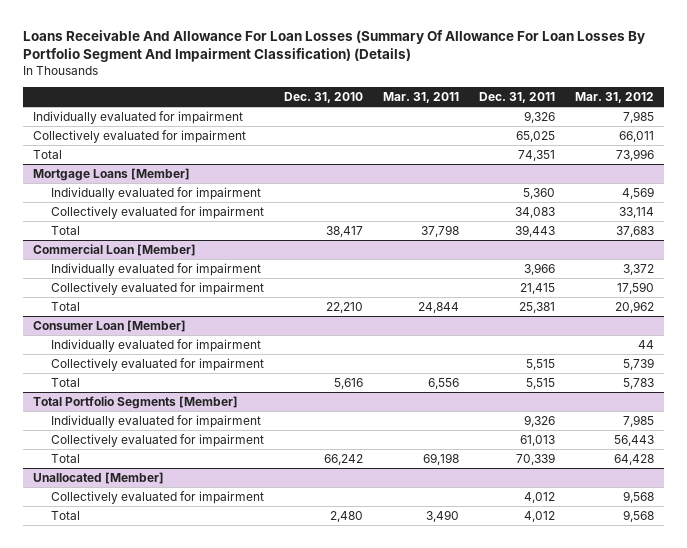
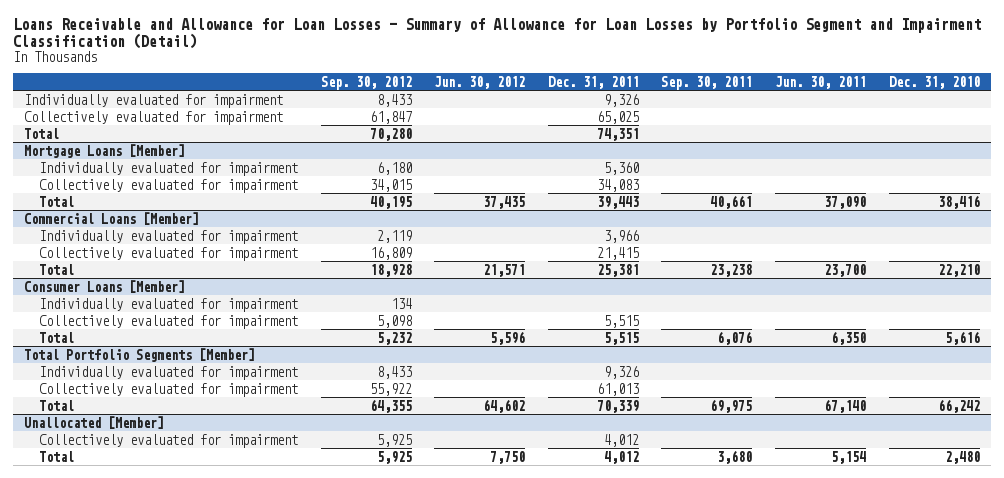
- Loans Receivable And Allowance For Loan Losses (Summary Of Allowance For Loan Losses By Portfolio Segment And Impairment Classification) (Details)
+ Loans Receivable and Allowance for Loan Losses - Summary of Allowance for Loan Losses by Portfolio Segment and Impairment Classification (Detail)
- | Dec. 31, 2010 | Mar. 31, 2011 | Dec. 31, 2011 | Mar. 31, 2012
+ | Sep. 30, 2012 | Jun. 30, 2012 | Dec. 31, 2011 | Sep. 30, 2011 | Jun. 30, 2011 | Dec. 31, 2010
@ Mortgage Loans [Member]
- Total | 38,417 | 37,798 | 39,443 | 37,683
- Commercial Loan [Member]
@ Mortgage Loans [Member]
+ Total | 40,195 | 37,435 | 39,443 | 40,661 | 37,090 | 38,416
+ Commercial Loans [Member]
- Consumer Loan [Member]
+ Consumer Loans [Member]

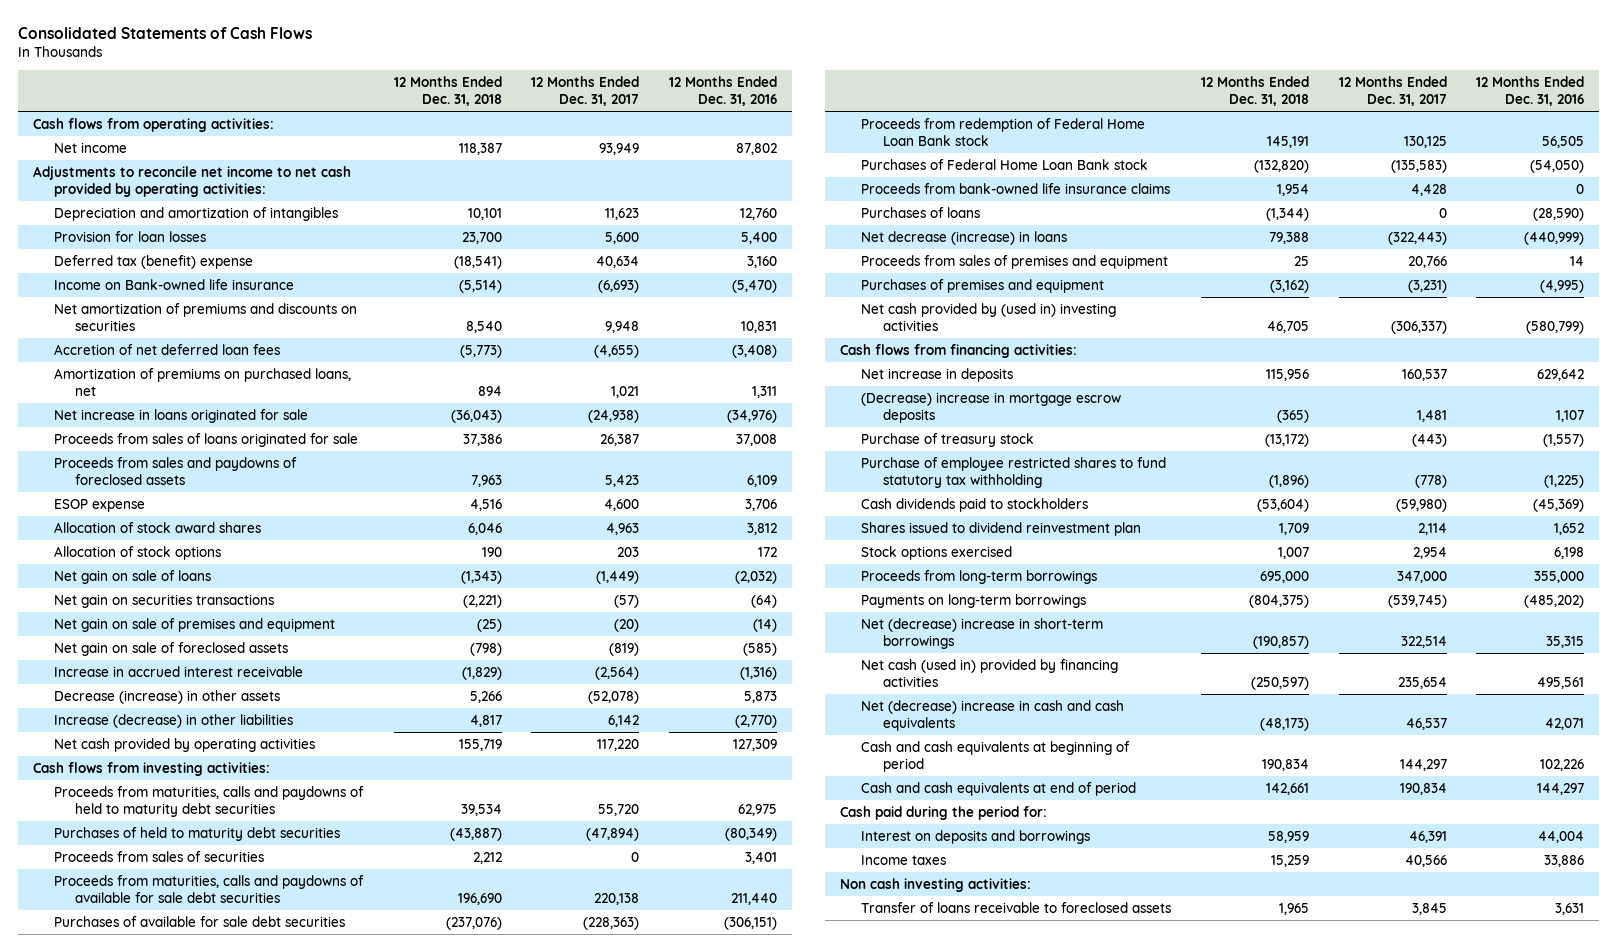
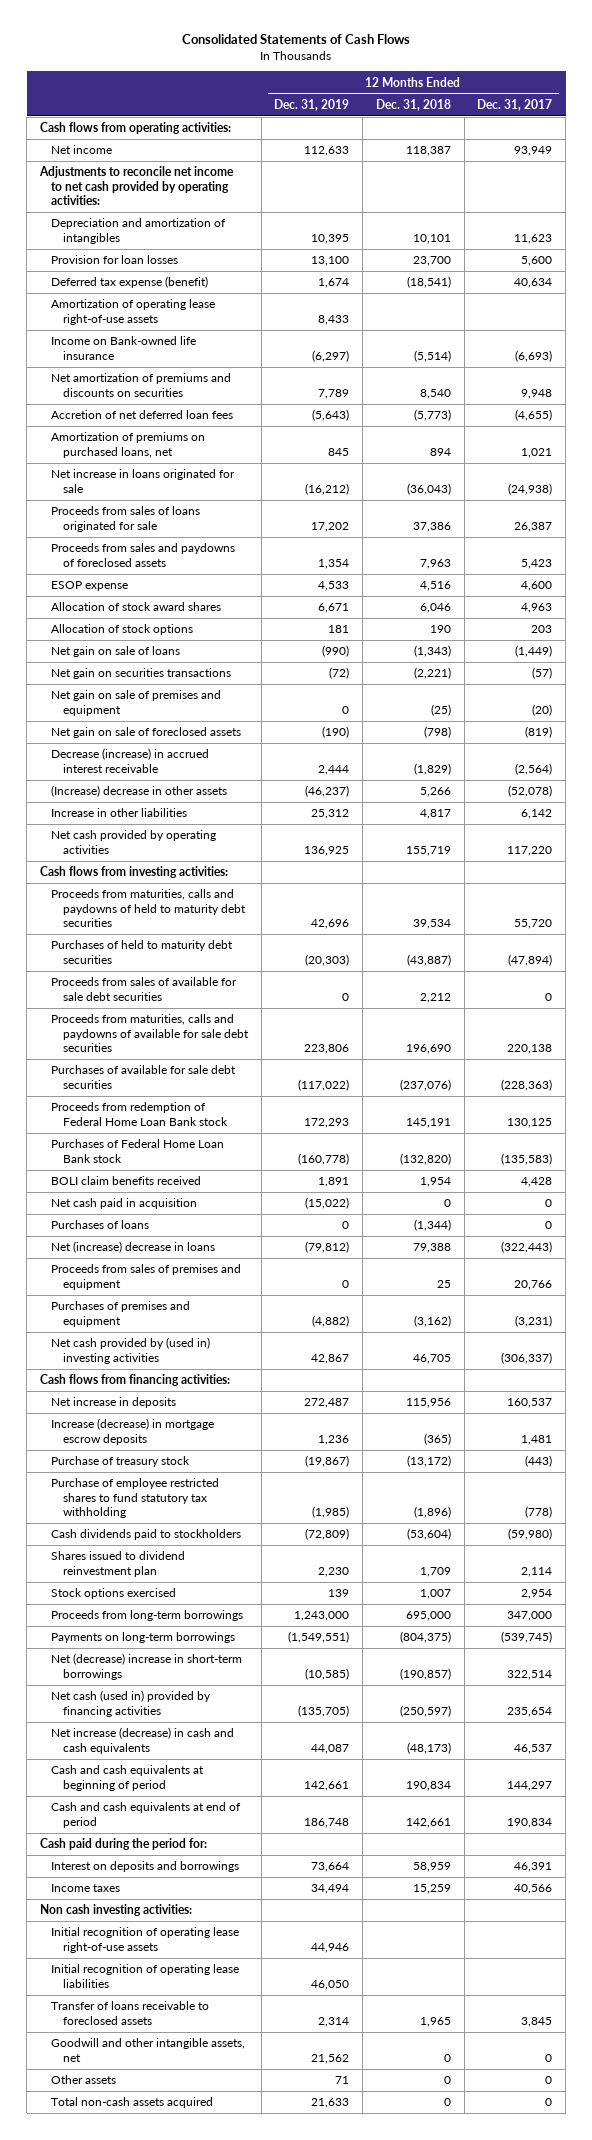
- | 12 Months Ended Dec. 31, 2018 | 12 Months Ended Dec. 31, 2017 | 12 Months Ended Dec. 31, 2016
+ | 12 Months Ended Dec. 31, 2019 | 12 Months Ended Dec. 31, 2018 | 12 Months Ended Dec. 31, 2017
- Deferred tax (benefit) expense | (18,541) | 40,634 | 3,160
+ Deferred tax expense (benefit) | 1,674 | (18,541) | 40,634
+ Amortization of operating lease right-of-use assets | 8,433 | |
- Increase in accrued interest receivable | (1,829) | (2,564) | (1,316)
- Decrease (increase) in other assets | 5,266 | (52,078) | 5,873
- Increase (decrease) in other liabilities | 4,817 | 6,142 | (2,770)
+ Decrease (increase) in accrued interest receivable | 2,444 | (1,829) | (2,564)
+ (Increase) decrease in other assets | (46,237) | 5,266 | (52,078)
+ Increase in other liabilities | 25,312 | 4,817 | 6,142
- Proceeds from sales of securities | 2,212 | 0 | 3,401
+ Proceeds from sales of available for sale debt securities | 0 | 2,212 | 0
- Proceeds from bank-owned life insurance claims | 1,954 | 4,428 | 0
+ BOLI claim benefits received | 1,891 | 1,954 | 4,428
+ Net cash paid in acquisition | (15,022) | 0 | 0
- Net decrease (increase) in loans | 79,388 | (322,443) | (440,999)
+ Net (increase) decrease in loans | (79,812) | 79,388 | (322,443)
- (Decrease) increase in mortgage escrow deposits | (365) | 1,481 | 1,107
+ Increase (decrease) in mortgage escrow deposits | 1,236 | (365) | 1,481
- Net (decrease) increase in cash and cash equivalents | (48,173) | 46,537 | 42,071
+ Net increase (decrease) in cash and cash equivalents | 44,087 | (48,173) | 46,537
+ Initial recognition of operating lease right-of-use assets | 44,946 | |
+ Initial recognition of operating lease liabilities | 46,050 | |
+ Goodwill and other intangible assets, net | 21,562 | 0 | 0
+ Other assets | 71 | 0 | 0
+ Total non-cash assets acquired | 21,633 | 0 | 0

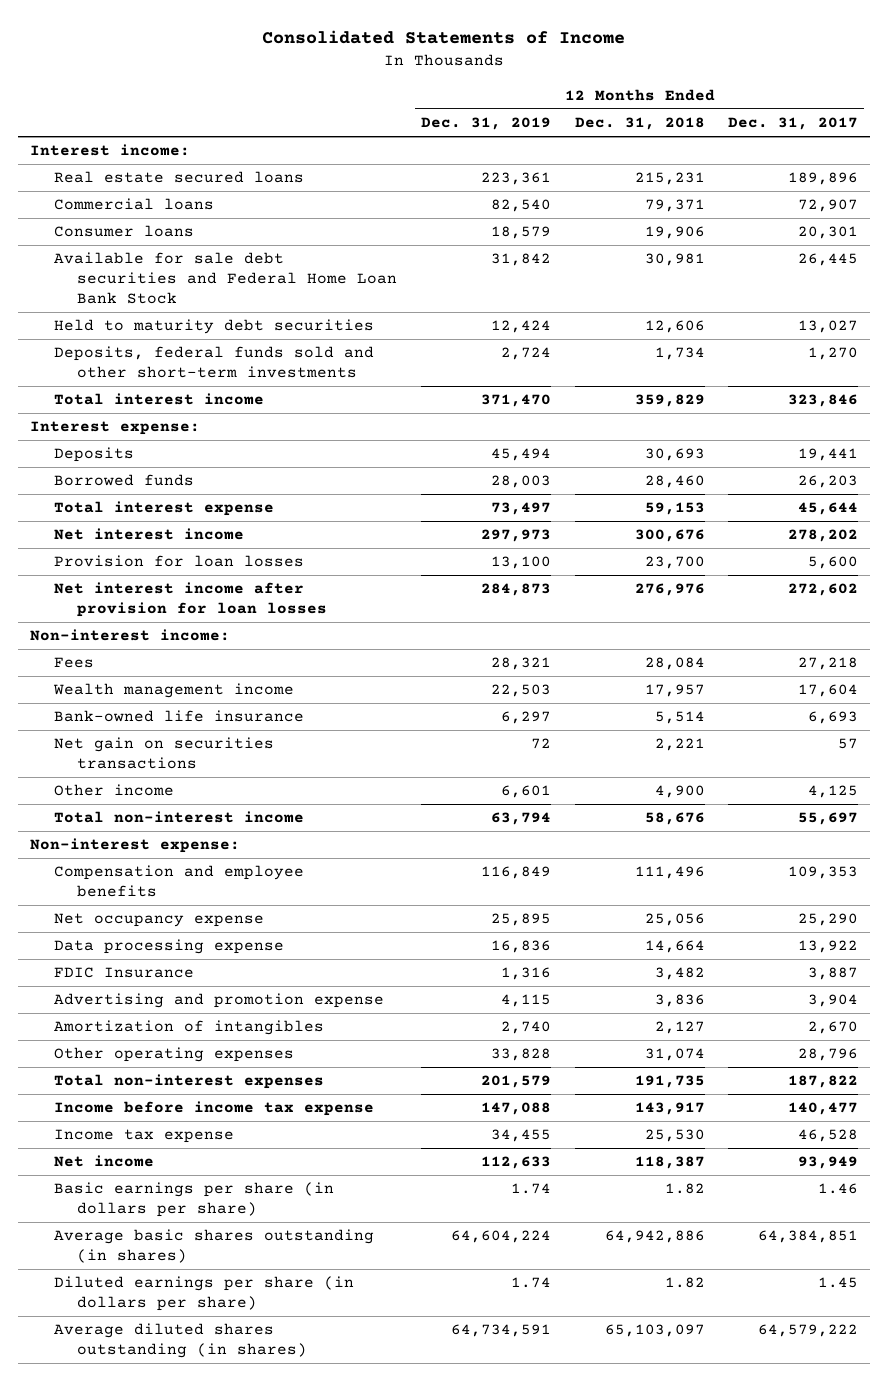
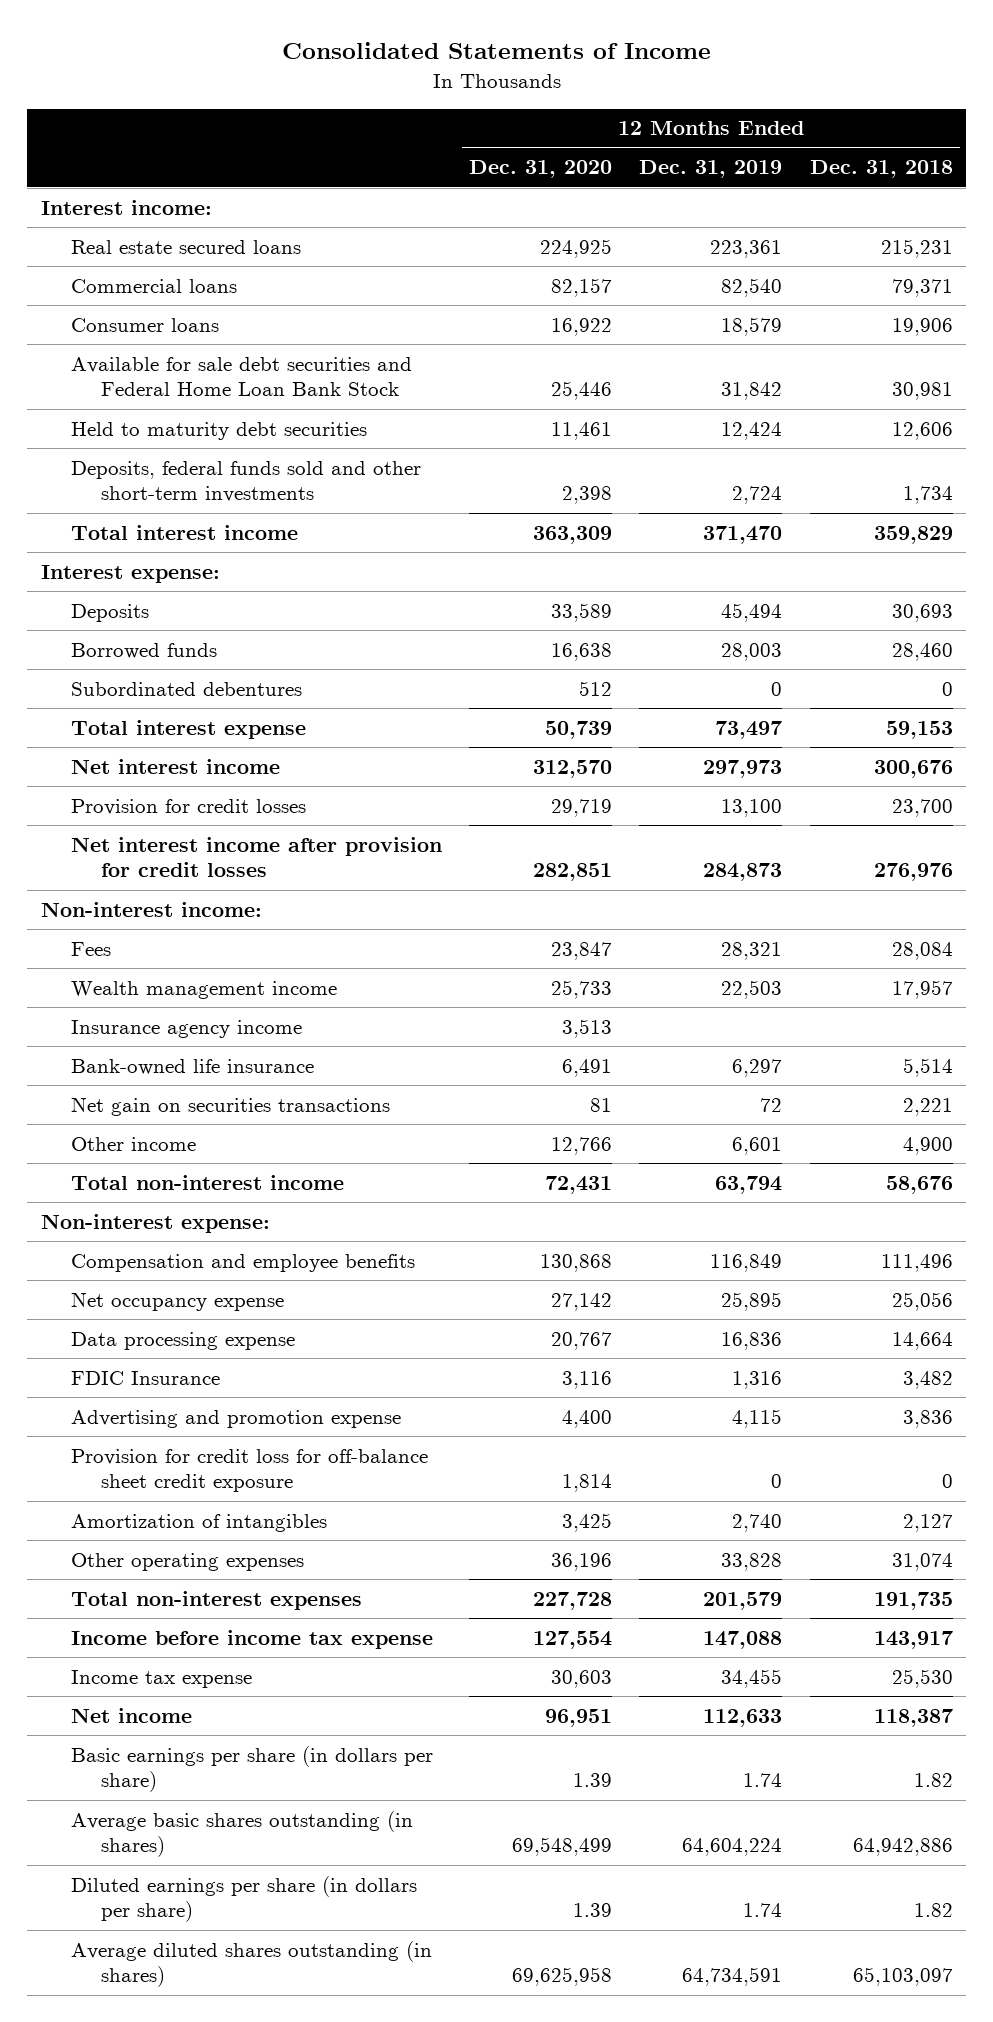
- | 12 Months Ended Dec. 31, 2019 | 12 Months Ended Dec. 31, 2018 | 12 Months Ended Dec. 31, 2017
+ | 12 Months Ended Dec. 31, 2020 | 12 Months Ended Dec. 31, 2019 | 12 Months Ended Dec. 31, 2018
+ Subordinated debentures | 512 | 0 | 0
- Provision for loan losses | 13,100 | 23,700 | 5,600
- Net interest income after provision for loan losses | 284,873 | 276,976 | 272,602
+ Provision for credit losses | 29,719 | 13,100 | 23,700
+ Net interest income after provision for credit losses | 282,851 | 284,873 | 276,976
+ Insurance agency income | 3,513 | |
+ Provision for credit loss for off-balance sheet credit exposure | 1,814 | 0 | 0

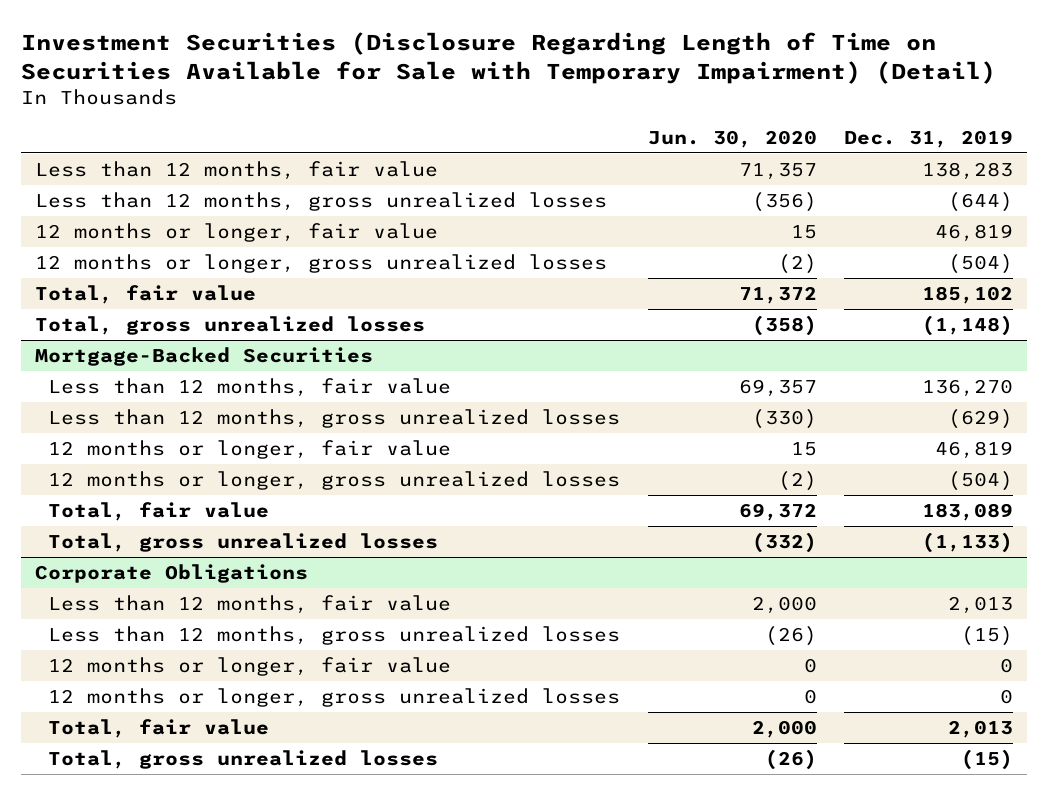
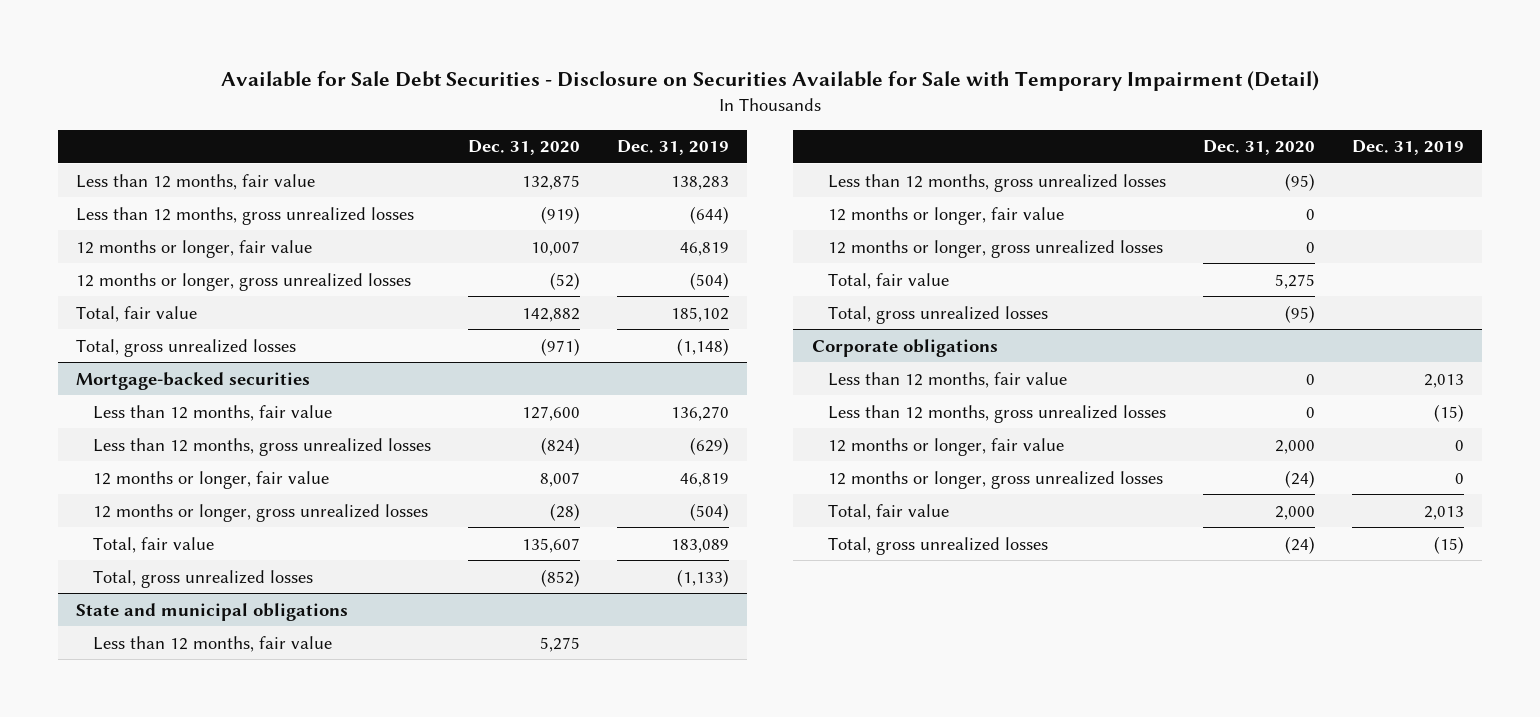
- Investment Securities (Disclosure Regarding Length of Time on Securities Available for Sale with Temporary Impairment) (Detail)
+ Available for Sale Debt Securities - Disclosure on Securities Available for Sale with Temporary Impairment (Detail)
- | Jun. 30, 2020 | Dec. 31, 2019
+ | Dec. 31, 2020 | Dec. 31, 2019
- Mortgage-Backed Securities
+ Mortgage-backed securities
- Corporate Obligations
+ State and municipal obligations
+ Less than 12 months, fair value | 5,275 |
+ Less than 12 months, gross unrealized losses | (95) |
+ 12 months or longer, fair value | 0 |
+ 12 months or longer, gross unrealized losses | 0 |
+ Total, fair value | 5,275 |
+ Total, gross unrealized losses | (95) |
+ Corporate obligations

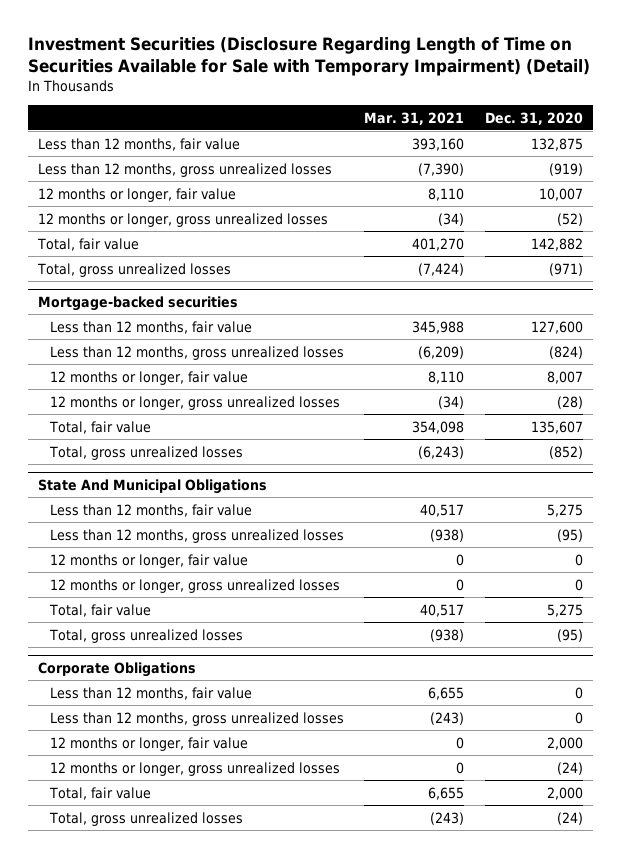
- Available for Sale Debt Securities - Disclosure on Securities Available for Sale with Temporary Impairment (Detail)
+ Investment Securities (Disclosure Regarding Length of Time on Securities Available for Sale with Temporary Impairment) (Detail)
- | Dec. 31, 2020 | Dec. 31, 2019
+ | Mar. 31, 2021 | Dec. 31, 2020
- State and municipal obligations
+ State And Municipal Obligations
- Corporate obligations
+ Corporate Obligations

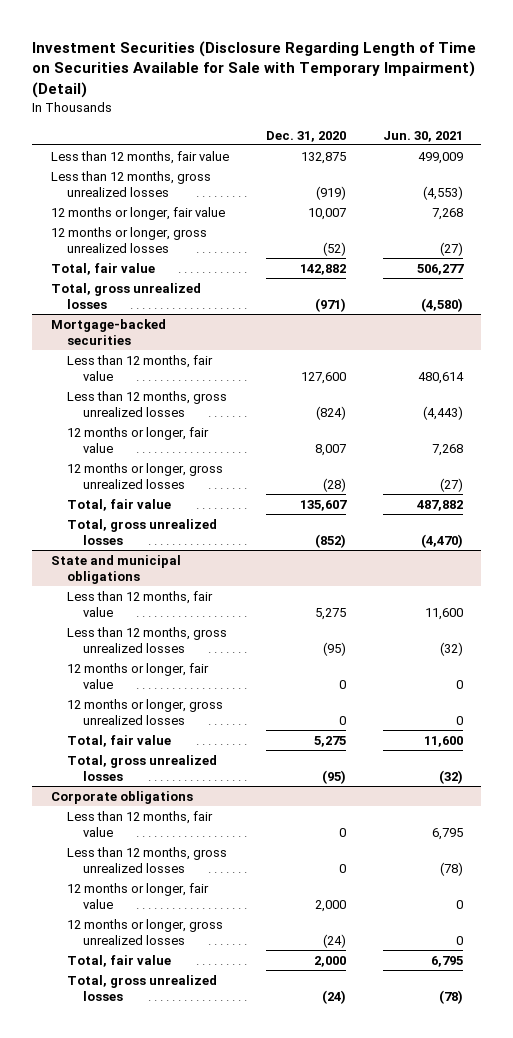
- | Mar. 31, 2021 | Dec. 31, 2020
+ | Dec. 31, 2020 | Jun. 30, 2021
- State And Municipal Obligations
+ State and municipal obligations
- Corporate Obligations
+ Corporate obligations

